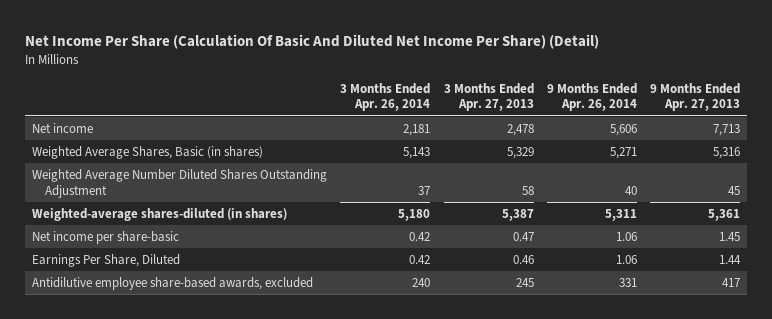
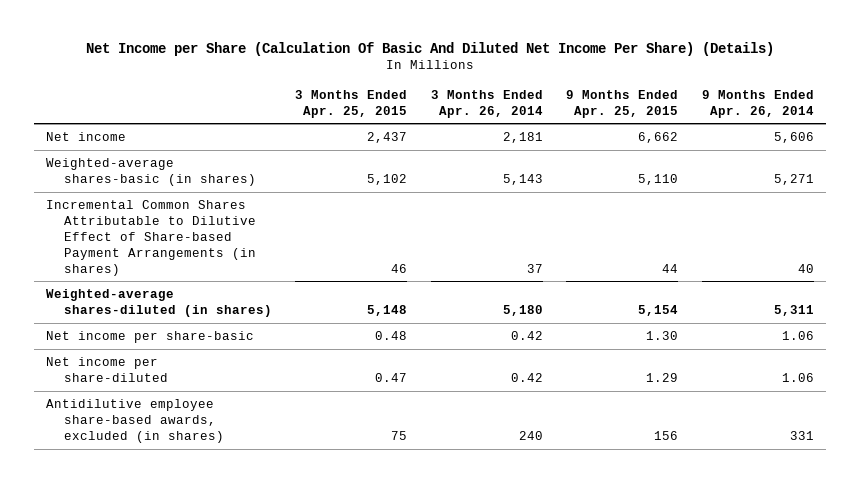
- Net Income Per Share (Calculation Of Basic And Diluted Net Income Per Share) (Detail)
+ Net Income per Share (Calculation Of Basic And Diluted Net Income Per Share) (Details)
- | 3 Months Ended Apr. 26, 2014 | 3 Months Ended Apr. 27, 2013 | 9 Months Ended Apr. 26, 2014 | 9 Months Ended Apr. 27, 2013
+ | 3 Months Ended Apr. 25, 2015 | 3 Months Ended Apr. 26, 2014 | 9 Months Ended Apr. 25, 2015 | 9 Months Ended Apr. 26, 2014
- Weighted Average Shares, Basic (in shares) | 5,143 | 5,329 | 5,271 | 5,316
- Weighted Average Number Diluted Shares Outstanding Adjustment | 37 | 58 | 40 | 45
+ Weighted-average shares-basic (in shares) | 5,102 | 5,143 | 5,110 | 5,271
+ Incremental Common Shares Attributable to Dilutive Effect of Share-based Payment Arrangements (in shares) | 46 | 37 | 44 | 40
- Earnings Per Share, Diluted | 0.42 | 0.46 | 1.06 | 1.44
- Antidilutive employee share-based awards, excluded | 240 | 245 | 331 | 417
+ Net income per share-diluted | 0.47 | 0.42 | 1.29 | 1.06
+ Antidilutive employee share-based awards, excluded (in shares) | 75 | 240 | 156 | 331

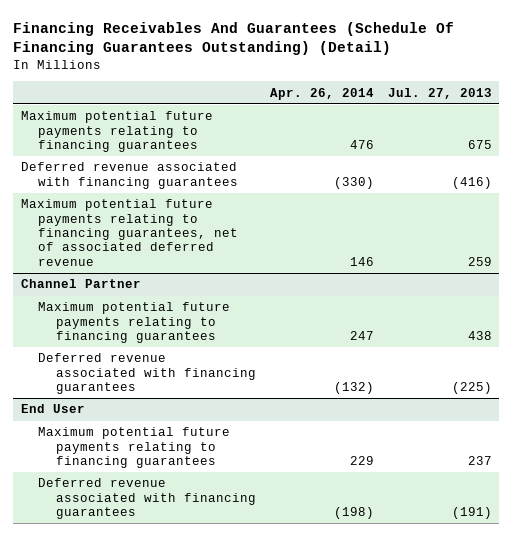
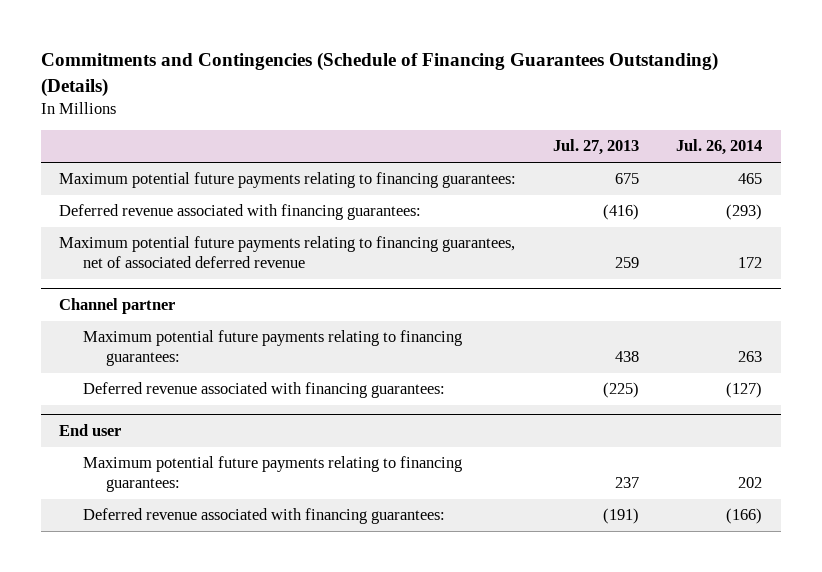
- Financing Receivables And Guarantees (Schedule Of Financing Guarantees Outstanding) (Detail)
+ Commitments and Contingencies (Schedule of Financing Guarantees Outstanding) (Details)
- | Apr. 26, 2014 | Jul. 27, 2013
+ | Jul. 27, 2013 | Jul. 26, 2014
- Maximum potential future payments relating to financing guarantees | 476 | 675
- Deferred revenue associated with financing guarantees | (330) | (416)
+ Maximum potential future payments relating to financing guarantees: | 675 | 465
+ Deferred revenue associated with financing guarantees: | (416) | (293)
- Channel Partner
- Maximum potential future payments relating to financing guarantees | 247 | 438
- Deferred revenue associated with financing guarantees | (132) | (225)
- End User
- Maximum potential future payments relating to financing guarantees | 229 | 237
- Deferred revenue associated with financing guarantees | (198) | (191)
+ Channel partner
+ Maximum potential future payments relating to financing guarantees: | 438 | 263
+ Deferred revenue associated with financing guarantees: | (225) | (127)
+ End user
+ Maximum potential future payments relating to financing guarantees: | 237 | 202
+ Deferred revenue associated with financing guarantees: | (191) | (166)

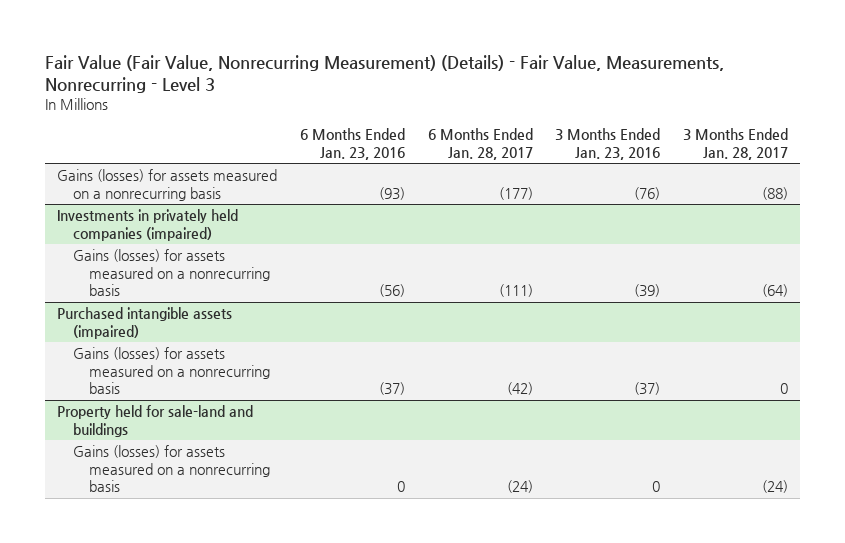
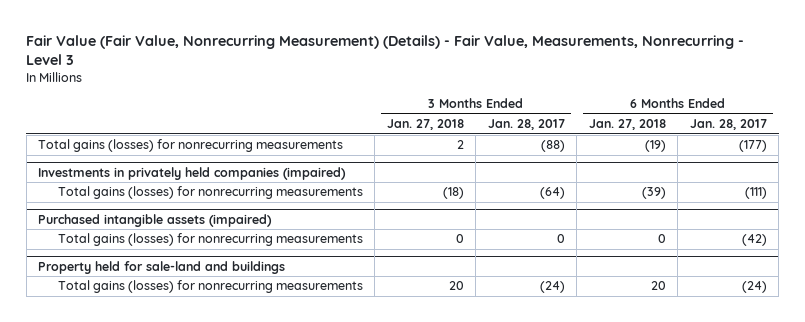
- | 6 Months Ended Jan. 23, 2016 | 6 Months Ended Jan. 28, 2017 | 3 Months Ended Jan. 23, 2016 | 3 Months Ended Jan. 28, 2017
+ | 3 Months Ended Jan. 27, 2018 | 3 Months Ended Jan. 28, 2017 | 6 Months Ended Jan. 27, 2018 | 6 Months Ended Jan. 28, 2017
- Gains (losses) for assets measured on a nonrecurring basis | (93) | (177) | (76) | (88)
+ Total gains (losses) for nonrecurring measurements | 2 | (88) | (19) | (177)
@ Investments in privately held companies (impaired)
- Gains (losses) for assets measured on a nonrecurring basis | (56) | (111) | (39) | (64)
+ Total gains (losses) for nonrecurring measurements | (18) | (64) | (39) | (111)
@ Purchased intangible assets (impaired)
- Gains (losses) for assets measured on a nonrecurring basis | (37) | (42) | (37) | 0
+ Total gains (losses) for nonrecurring measurements | 0 | 0 | 0 | (42)
@ Property held for sale-land and buildings
- Gains (losses) for assets measured on a nonrecurring basis | 0 | (24) | 0 | (24)
+ Total gains (losses) for nonrecurring measurements | 20 | (24) | 20 | (24)

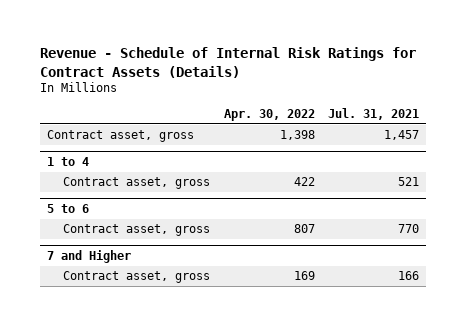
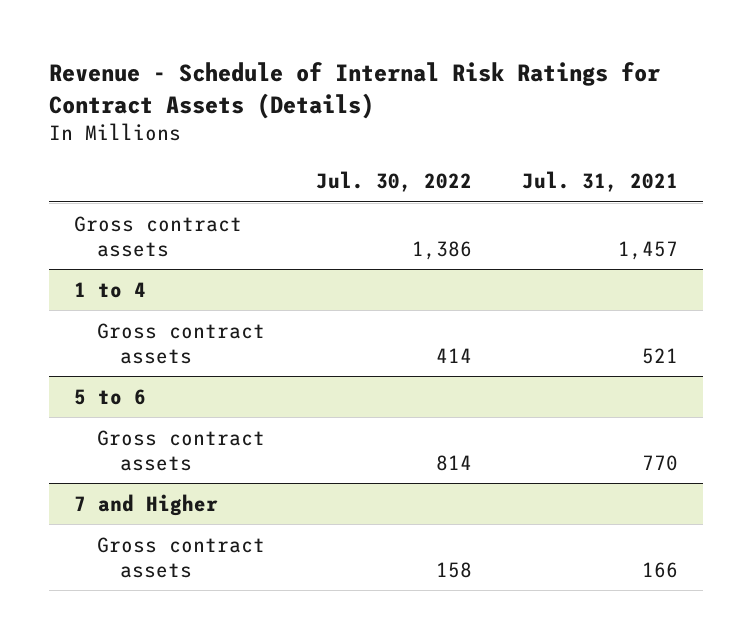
- | Apr. 30, 2022 | Jul. 31, 2021
+ | Jul. 30, 2022 | Jul. 31, 2021
- Contract asset, gross | 1,398 | 1,457
+ Gross contract assets | 1,386 | 1,457
@ 1 to 4
- Contract asset, gross | 422 | 521
+ Gross contract assets | 414 | 521
@ 5 to 6
- Contract asset, gross | 807 | 770
+ Gross contract assets | 814 | 770
@ 7 and Higher
- Contract asset, gross | 169 | 166
+ Gross contract assets | 158 | 166

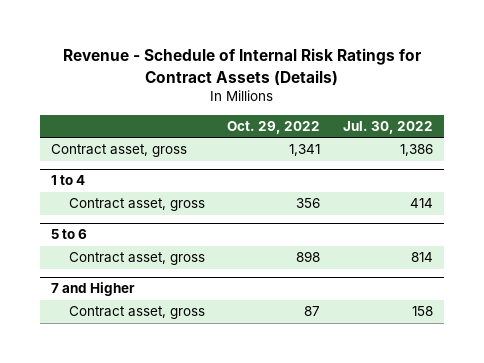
- | Jul. 30, 2022 | Jul. 31, 2021
+ | Oct. 29, 2022 | Jul. 30, 2022
- Gross contract assets | 1,386 | 1,457
+ Contract asset, gross | 1,341 | 1,386
@ 1 to 4
- Gross contract assets | 414 | 521
+ Contract asset, gross | 356 | 414
@ 5 to 6
- Gross contract assets | 814 | 770
+ Contract asset, gross | 898 | 814
@ 7 and Higher
- Gross contract assets | 158 | 166
+ Contract asset, gross | 87 | 158

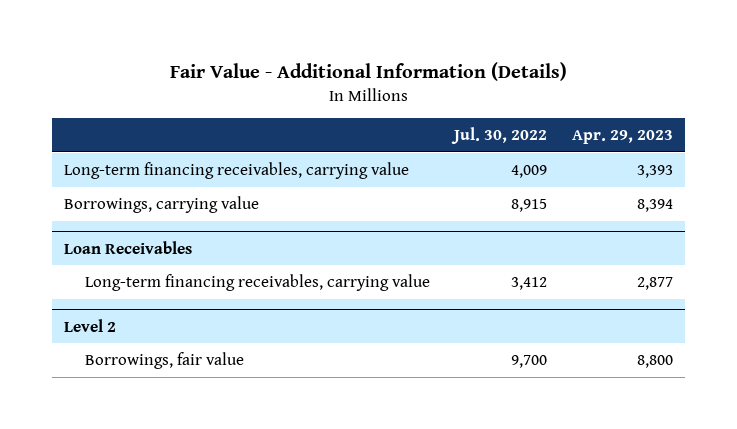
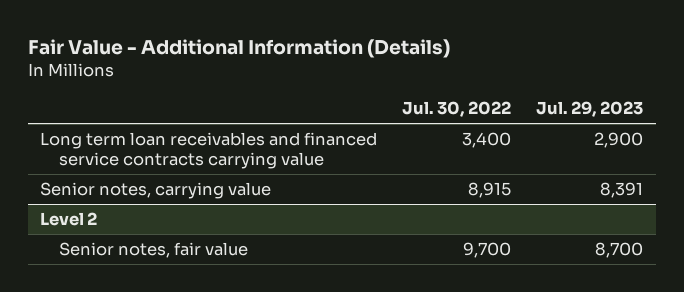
- | Jul. 30, 2022 | Apr. 29, 2023
+ | Jul. 30, 2022 | Jul. 29, 2023
- Long-term financing receivables, carrying value | 4,009 | 3,393
- Borrowings, carrying value | 8,915 | 8,394
- Loan Receivables
- Long-term financing receivables, carrying value | 3,412 | 2,877
+ Long term loan receivables and financed service contracts carrying value | 3,400 | 2,900
+ Senior notes, carrying value | 8,915 | 8,391
@ Level 2
- Borrowings, fair value | 9,700 | 8,800
+ Senior notes, fair value | 9,700 | 8,700

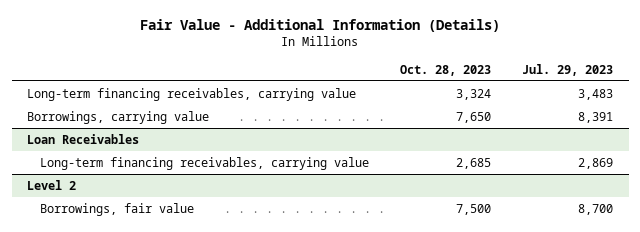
- | Jul. 30, 2022 | Jul. 29, 2023
+ | Oct. 28, 2023 | Jul. 29, 2023
- Long term loan receivables and financed service contracts carrying value | 3,400 | 2,900
- Senior notes, carrying value | 8,915 | 8,391
+ Long-term financing receivables, carrying value | 3,324 | 3,483
+ Borrowings, carrying value | 7,650 | 8,391
+ Loan Receivables
+ Long-term financing receivables, carrying value | 2,685 | 2,869
@ Level 2
- Senior notes, fair value | 9,700 | 8,700
+ Borrowings, fair value | 7,500 | 8,700

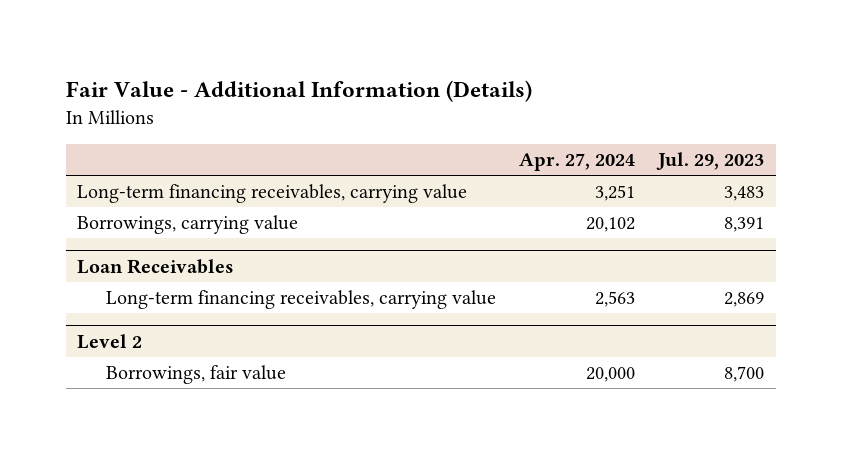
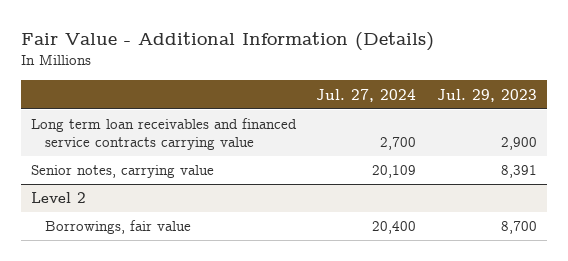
- | Apr. 27, 2024 | Jul. 29, 2023
+ | Jul. 27, 2024 | Jul. 29, 2023
- Long-term financing receivables, carrying value | 3,251 | 3,483
- Borrowings, carrying value | 20,102 | 8,391
- Loan Receivables
- Long-term financing receivables, carrying value | 2,563 | 2,869
+ Long term loan receivables and financed service contracts carrying value | 2,700 | 2,900
+ Senior notes, carrying value | 20,109 | 8,391

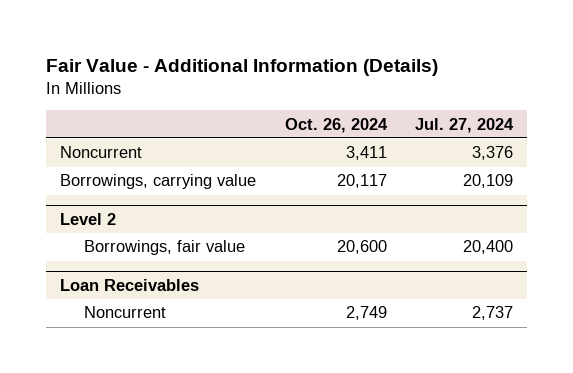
- | Jul. 27, 2024 | Jul. 29, 2023
+ | Oct. 26, 2024 | Jul. 27, 2024
- Long term loan receivables and financed service contracts carrying value | 2,700 | 2,900
- Senior notes, carrying value | 20,109 | 8,391
+ Noncurrent | 3,411 | 3,376
+ Borrowings, carrying value | 20,117 | 20,109
+ Loan Receivables
+ Noncurrent | 2,749 | 2,737

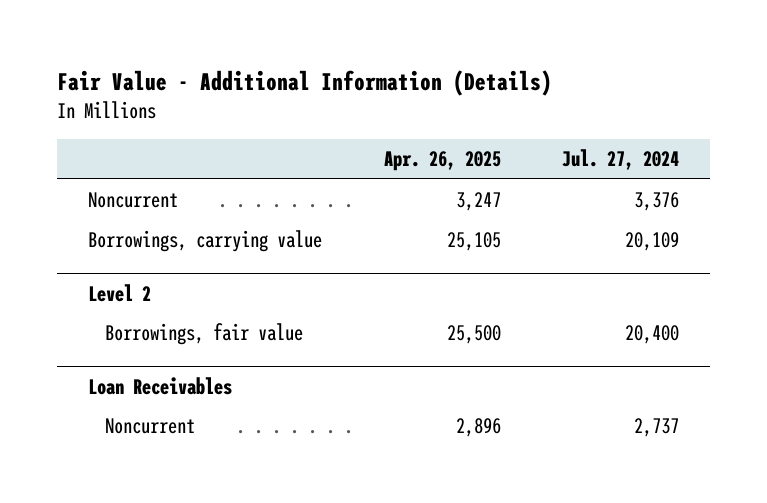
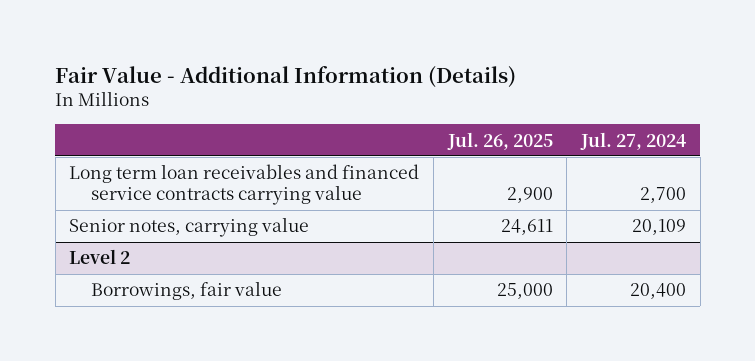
- | Apr. 26, 2025 | Jul. 27, 2024
+ | Jul. 26, 2025 | Jul. 27, 2024
- Noncurrent | 3,247 | 3,376
- Borrowings, carrying value | 25,105 | 20,109
+ Long term loan receivables and financed service contracts carrying value | 2,900 | 2,700
+ Senior notes, carrying value | 24,611 | 20,109
- Loan Receivables
- Noncurrent | 2,896 | 2,737

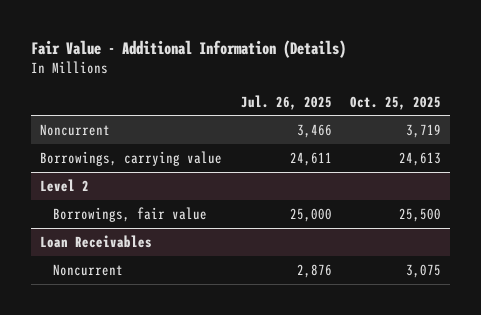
- | Jul. 26, 2025 | Jul. 27, 2024
+ | Jul. 26, 2025 | Oct. 25, 2025
- Long term loan receivables and financed service contracts carrying value | 2,900 | 2,700
- Senior notes, carrying value | 24,611 | 20,109
+ Noncurrent | 3,466 | 3,719
+ Borrowings, carrying value | 24,611 | 24,613
+ Loan Receivables
+ Noncurrent | 2,876 | 3,075

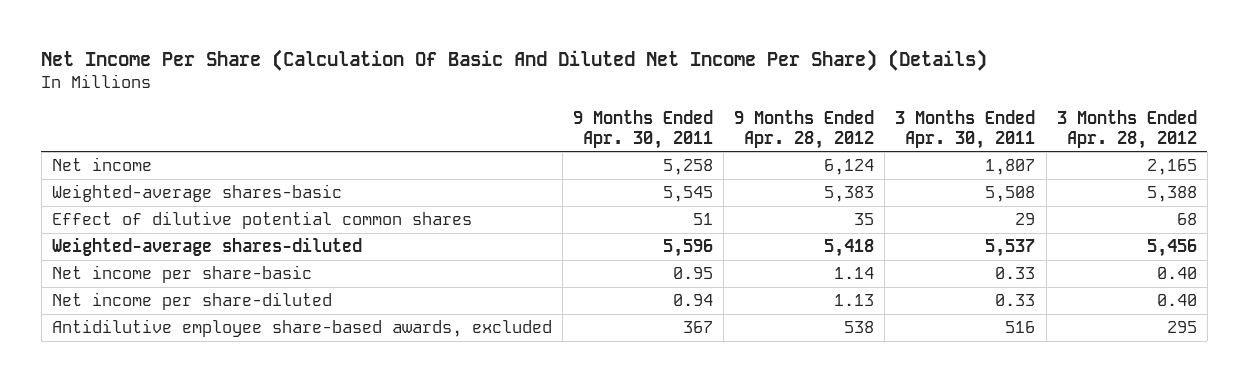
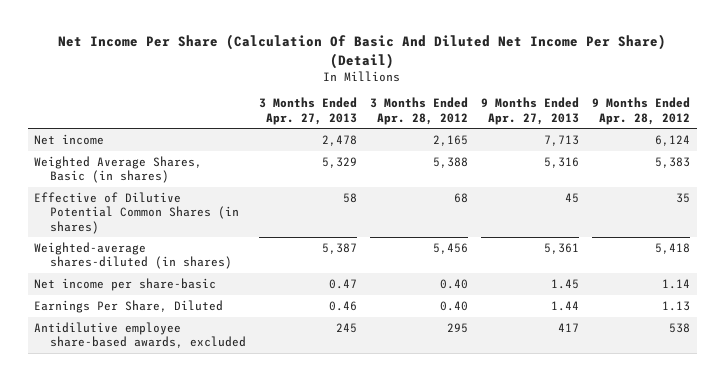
- Net Income Per Share (Calculation Of Basic And Diluted Net Income Per Share) (Details)
+ Net Income Per Share (Calculation Of Basic And Diluted Net Income Per Share) (Detail)
- | 9 Months Ended Apr. 30, 2011 | 9 Months Ended Apr. 28, 2012 | 3 Months Ended Apr. 30, 2011 | 3 Months Ended Apr. 28, 2012
+ | 3 Months Ended Apr. 27, 2013 | 3 Months Ended Apr. 28, 2012 | 9 Months Ended Apr. 27, 2013 | 9 Months Ended Apr. 28, 2012
- Weighted-average shares-basic | 5,545 | 5,383 | 5,508 | 5,388
- Effect of dilutive potential common shares | 51 | 35 | 29 | 68
- Weighted-average shares-diluted | 5,596 | 5,418 | 5,537 | 5,456
+ Weighted Average Shares, Basic (in shares) | 5,329 | 5,388 | 5,316 | 5,383
+ Effective of Dilutive Potential Common Shares (in shares) | 58 | 68 | 45 | 35
+ Weighted-average shares-diluted (in shares) | 5,387 | 5,456 | 5,361 | 5,418
- Net income per share-diluted | 0.94 | 1.13 | 0.33 | 0.40
+ Earnings Per Share, Diluted | 0.46 | 0.40 | 1.44 | 1.13

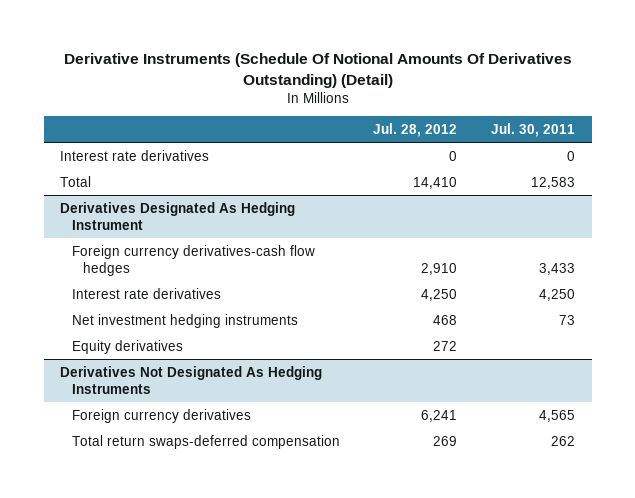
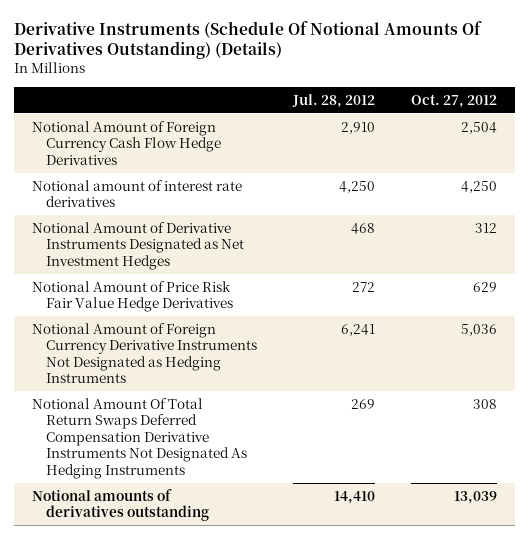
- Derivative Instruments (Schedule Of Notional Amounts Of Derivatives Outstanding) (Detail)
+ Derivative Instruments (Schedule Of Notional Amounts Of Derivatives Outstanding) (Details)
- | Jul. 28, 2012 | Jul. 30, 2011
+ | Jul. 28, 2012 | Oct. 27, 2012
- Interest rate derivatives | 0 | 0
- Total | 14,410 | 12,583
- Derivatives Designated As Hedging Instrument
- Foreign currency derivatives-cash flow hedges | 2,910 | 3,433
- Interest rate derivatives | 4,250 | 4,250
- Net investment hedging instruments | 468 | 73
- Equity derivatives | 272 |
- Derivatives Not Designated As Hedging Instruments
- Foreign currency derivatives | 6,241 | 4,565
- Total return swaps-deferred compensation | 269 | 262
+ Notional Amount of Foreign Currency Cash Flow Hedge Derivatives | 2,910 | 2,504
+ Notional amount of interest rate derivatives | 4,250 | 4,250
+ Notional Amount of Derivative Instruments Designated as Net Investment Hedges | 468 | 312
+ Notional Amount of Price Risk Fair Value Hedge Derivatives | 272 | 629
+ Notional Amount of Foreign Currency Derivative Instruments Not Designated as Hedging Instruments | 6,241 | 5,036
+ Notional Amount Of Total Return Swaps Deferred Compensation Derivative Instruments Not Designated As Hedging Instruments | 269 | 308
+ Notional amounts of derivatives outstanding | 14,410 | 13,039

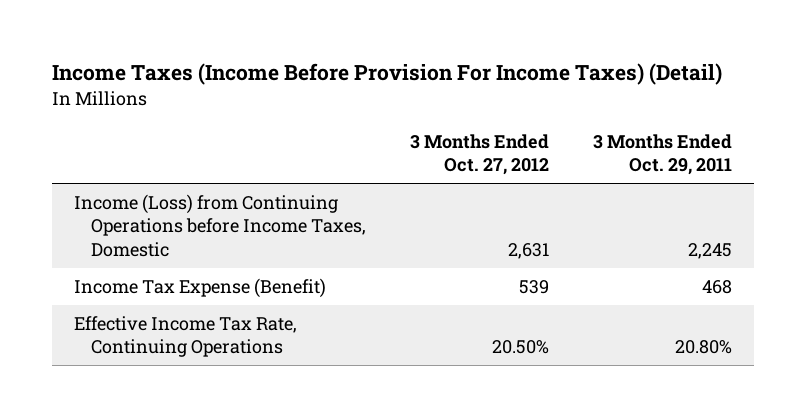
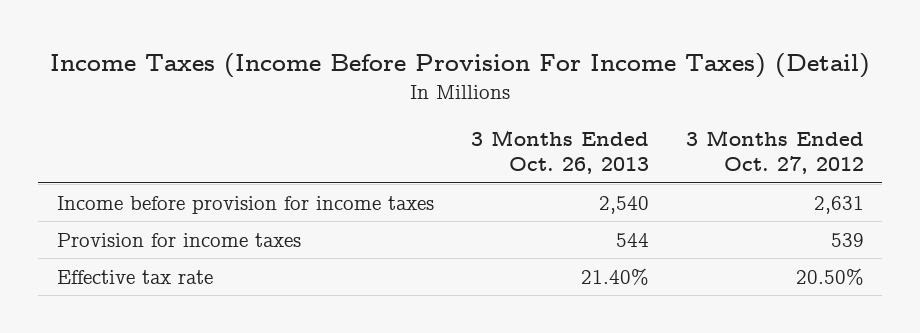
- | 3 Months Ended Oct. 27, 2012 | 3 Months Ended Oct. 29, 2011
+ | 3 Months Ended Oct. 26, 2013 | 3 Months Ended Oct. 27, 2012
- Income (Loss) from Continuing Operations before Income Taxes, Domestic | 2,631 | 2,245
- Income Tax Expense (Benefit) | 539 | 468
- Effective Income Tax Rate, Continuing Operations | 20.50% | 20.80%
+ Income before provision for income taxes | 2,540 | 2,631
+ Provision for income taxes | 544 | 539
+ Effective tax rate | 21.40% | 20.50%

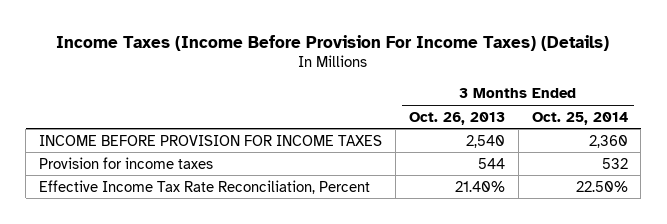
- Income Taxes (Income Before Provision For Income Taxes) (Detail)
+ Income Taxes (Income Before Provision For Income Taxes) (Details)
- | 3 Months Ended Oct. 26, 2013 | 3 Months Ended Oct. 27, 2012
+ | 3 Months Ended Oct. 26, 2013 | 3 Months Ended Oct. 25, 2014
- Income before provision for income taxes | 2,540 | 2,631
+ INCOME BEFORE PROVISION FOR INCOME TAXES | 2,540 | 2,360
- Effective tax rate | 21.40% | 20.50%
+ Effective Income Tax Rate Reconciliation, Percent | 21.40% | 22.50%

